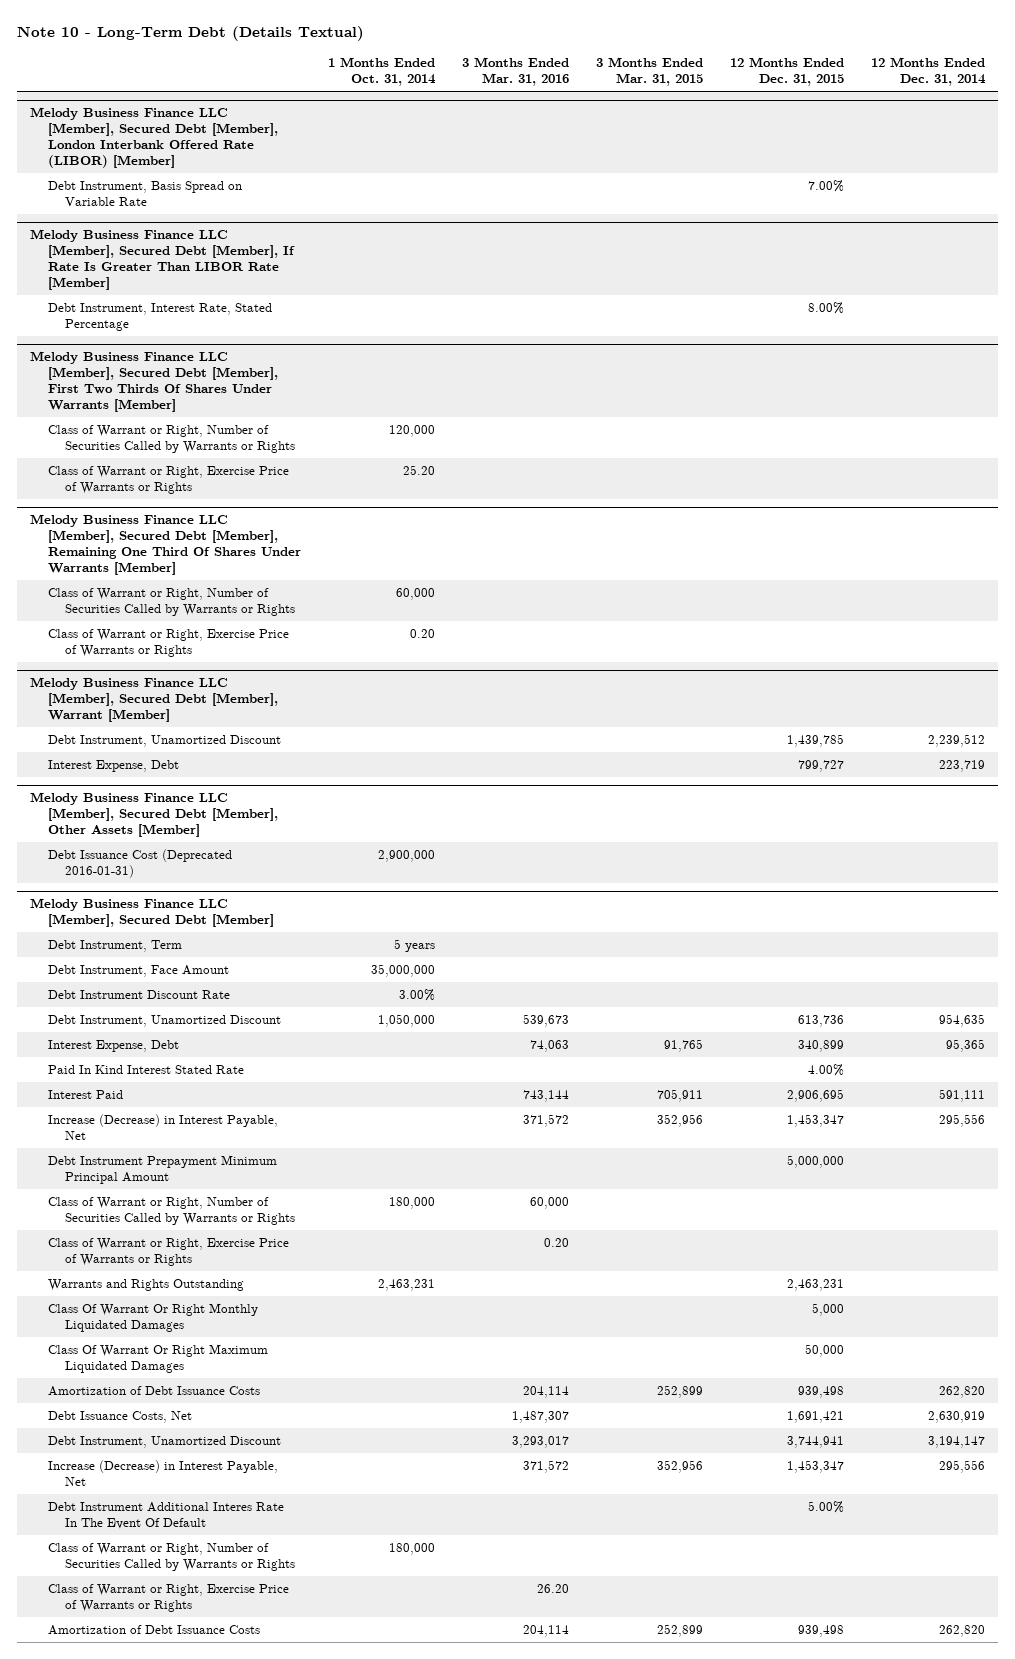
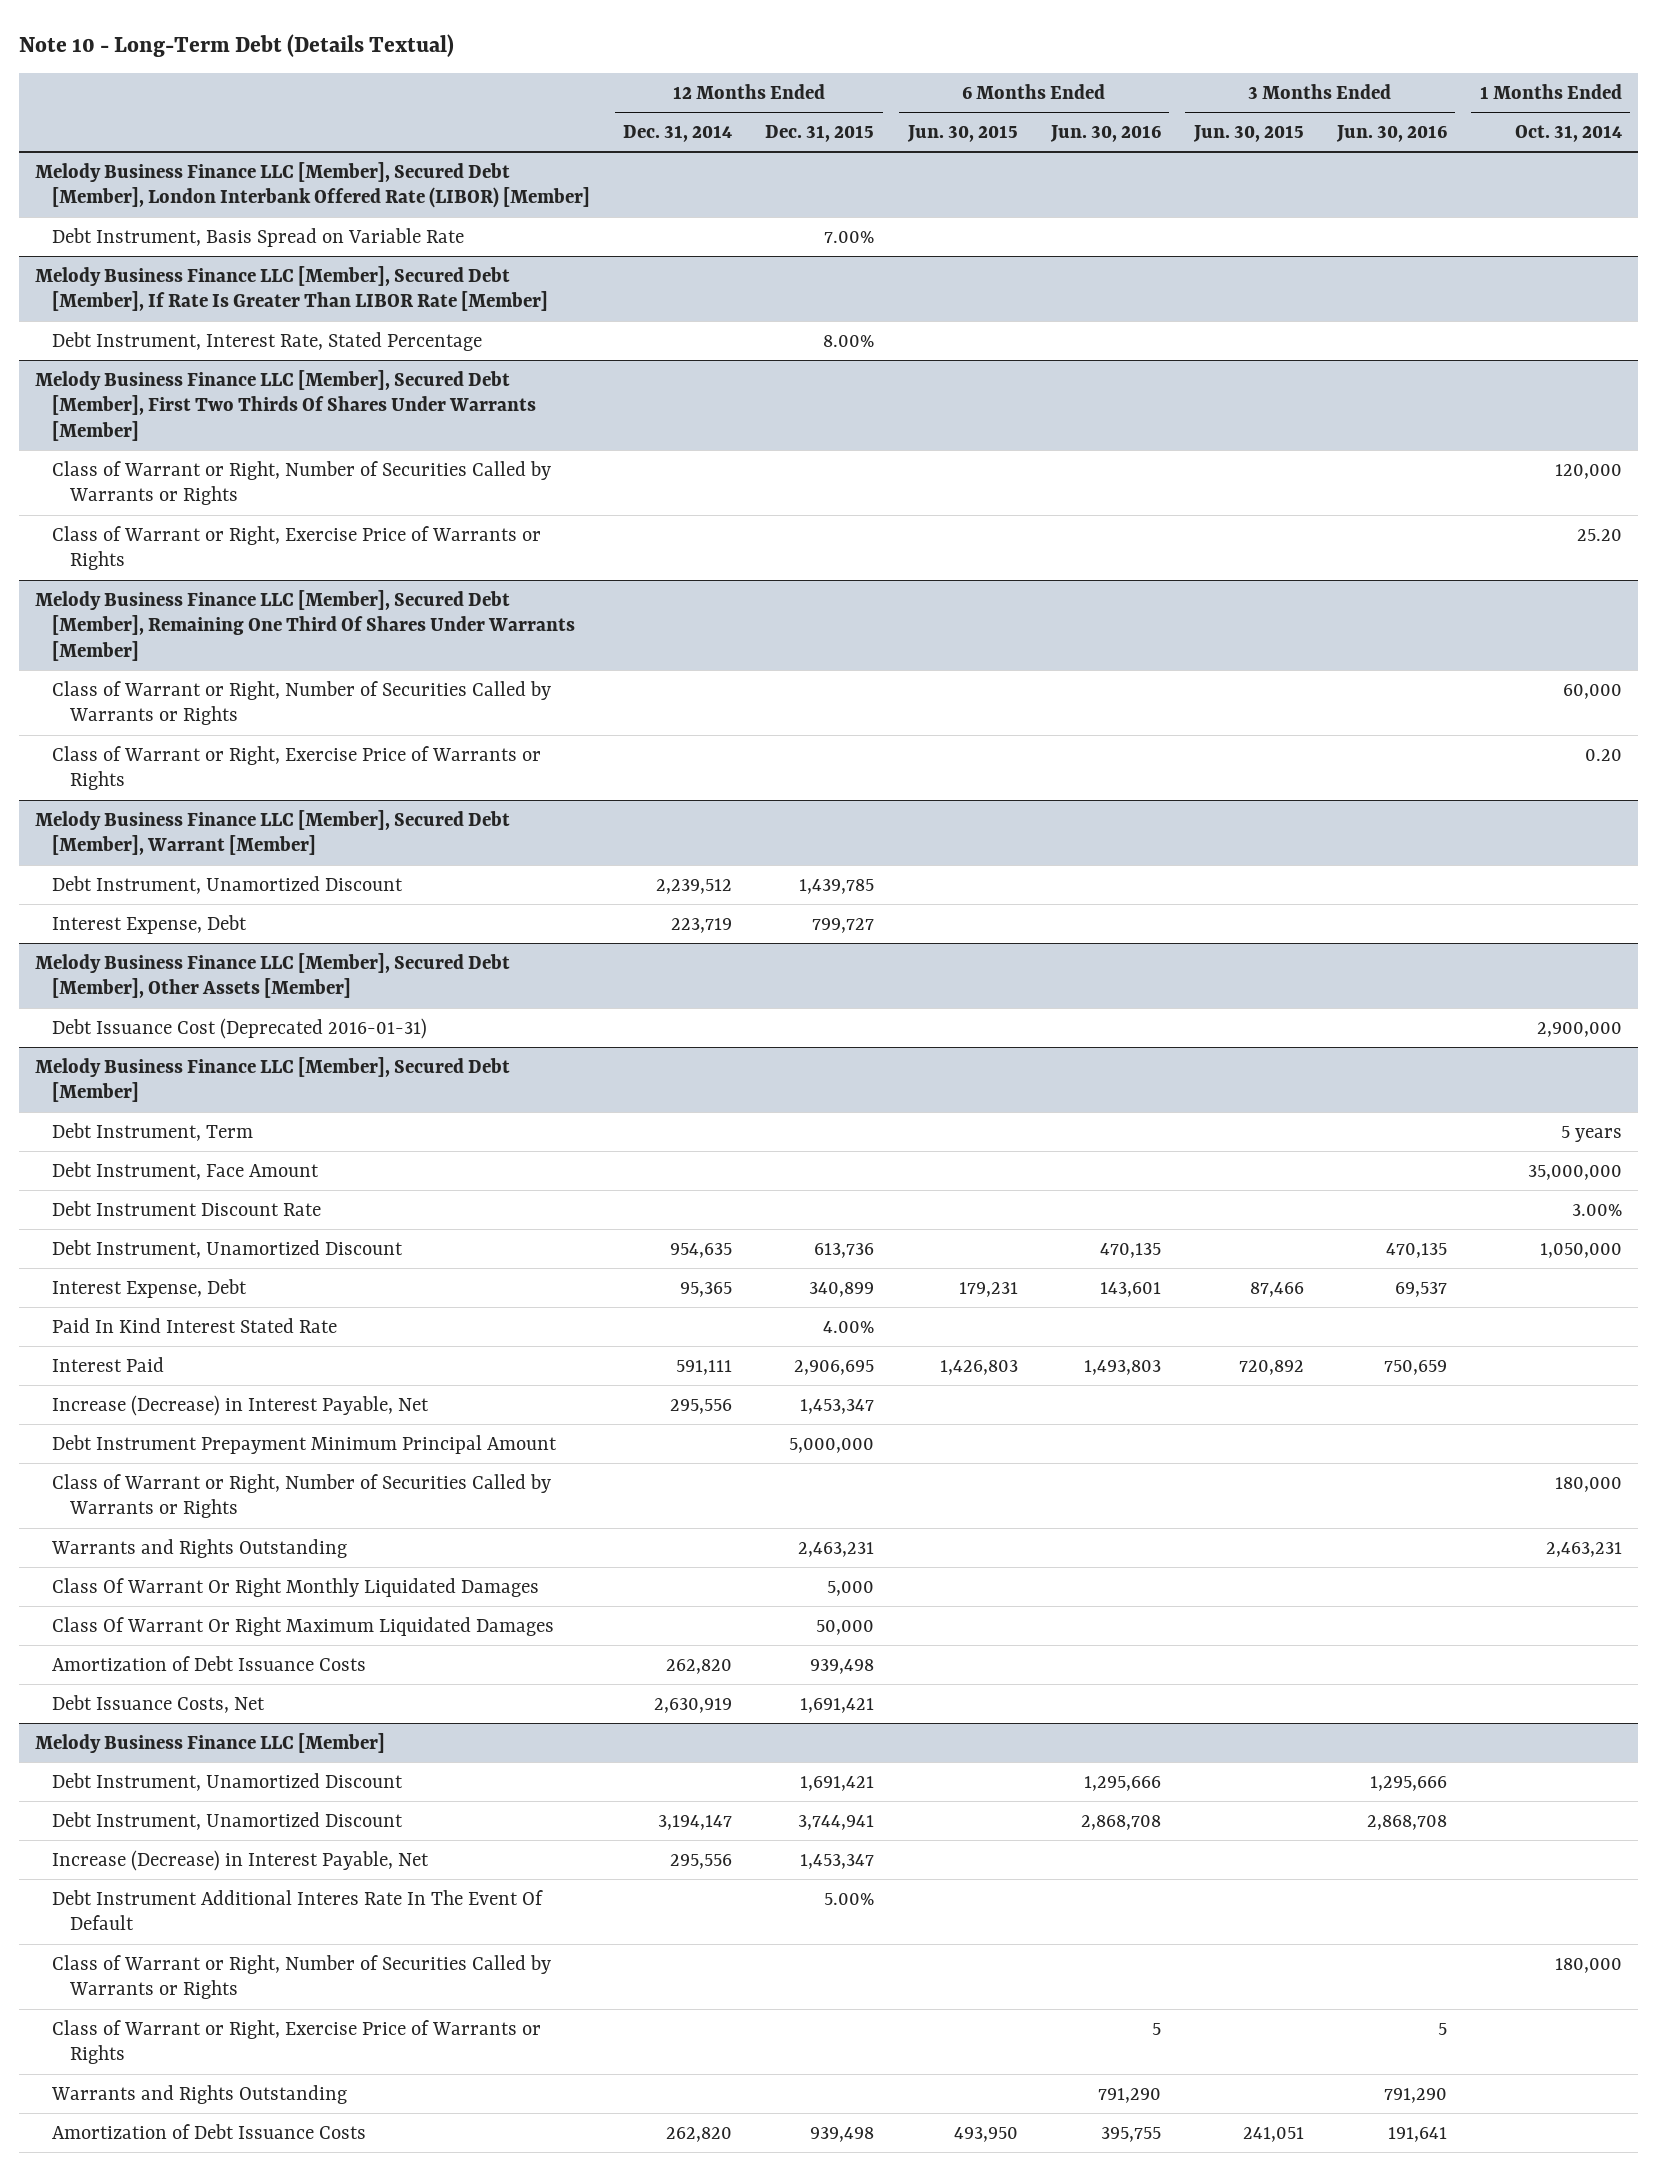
- | 1 Months Ended Oct. 31, 2014 | 3 Months Ended Mar. 31, 2016 | 3 Months Ended Mar. 31, 2015 | 12 Months Ended Dec. 31, 2015 | 12 Months Ended Dec. 31, 2014
+ | 12 Months Ended Dec. 31, 2014 | 12 Months Ended Dec. 31, 2015 | 6 Months Ended Jun. 30, 2015 | 6 Months Ended Jun. 30, 2016 | 3 Months Ended Jun. 30, 2015 | 3 Months Ended Jun. 30, 2016 | 1 Months Ended Oct. 31, 2014
@ Melody Business Finance LLC [Member], Secured Debt [Member]
- Class of Warrant or Right, Exercise Price of Warrants or Rights | | 0.20 | | |
+ Melody Business Finance LLC [Member]
+ Debt Instrument, Unamortized Discount | | 1,691,421 | | 1,295,666 | | 1,295,666 |
+ Warrants and Rights Outstanding | | | | 791,290 | | 791,290 |

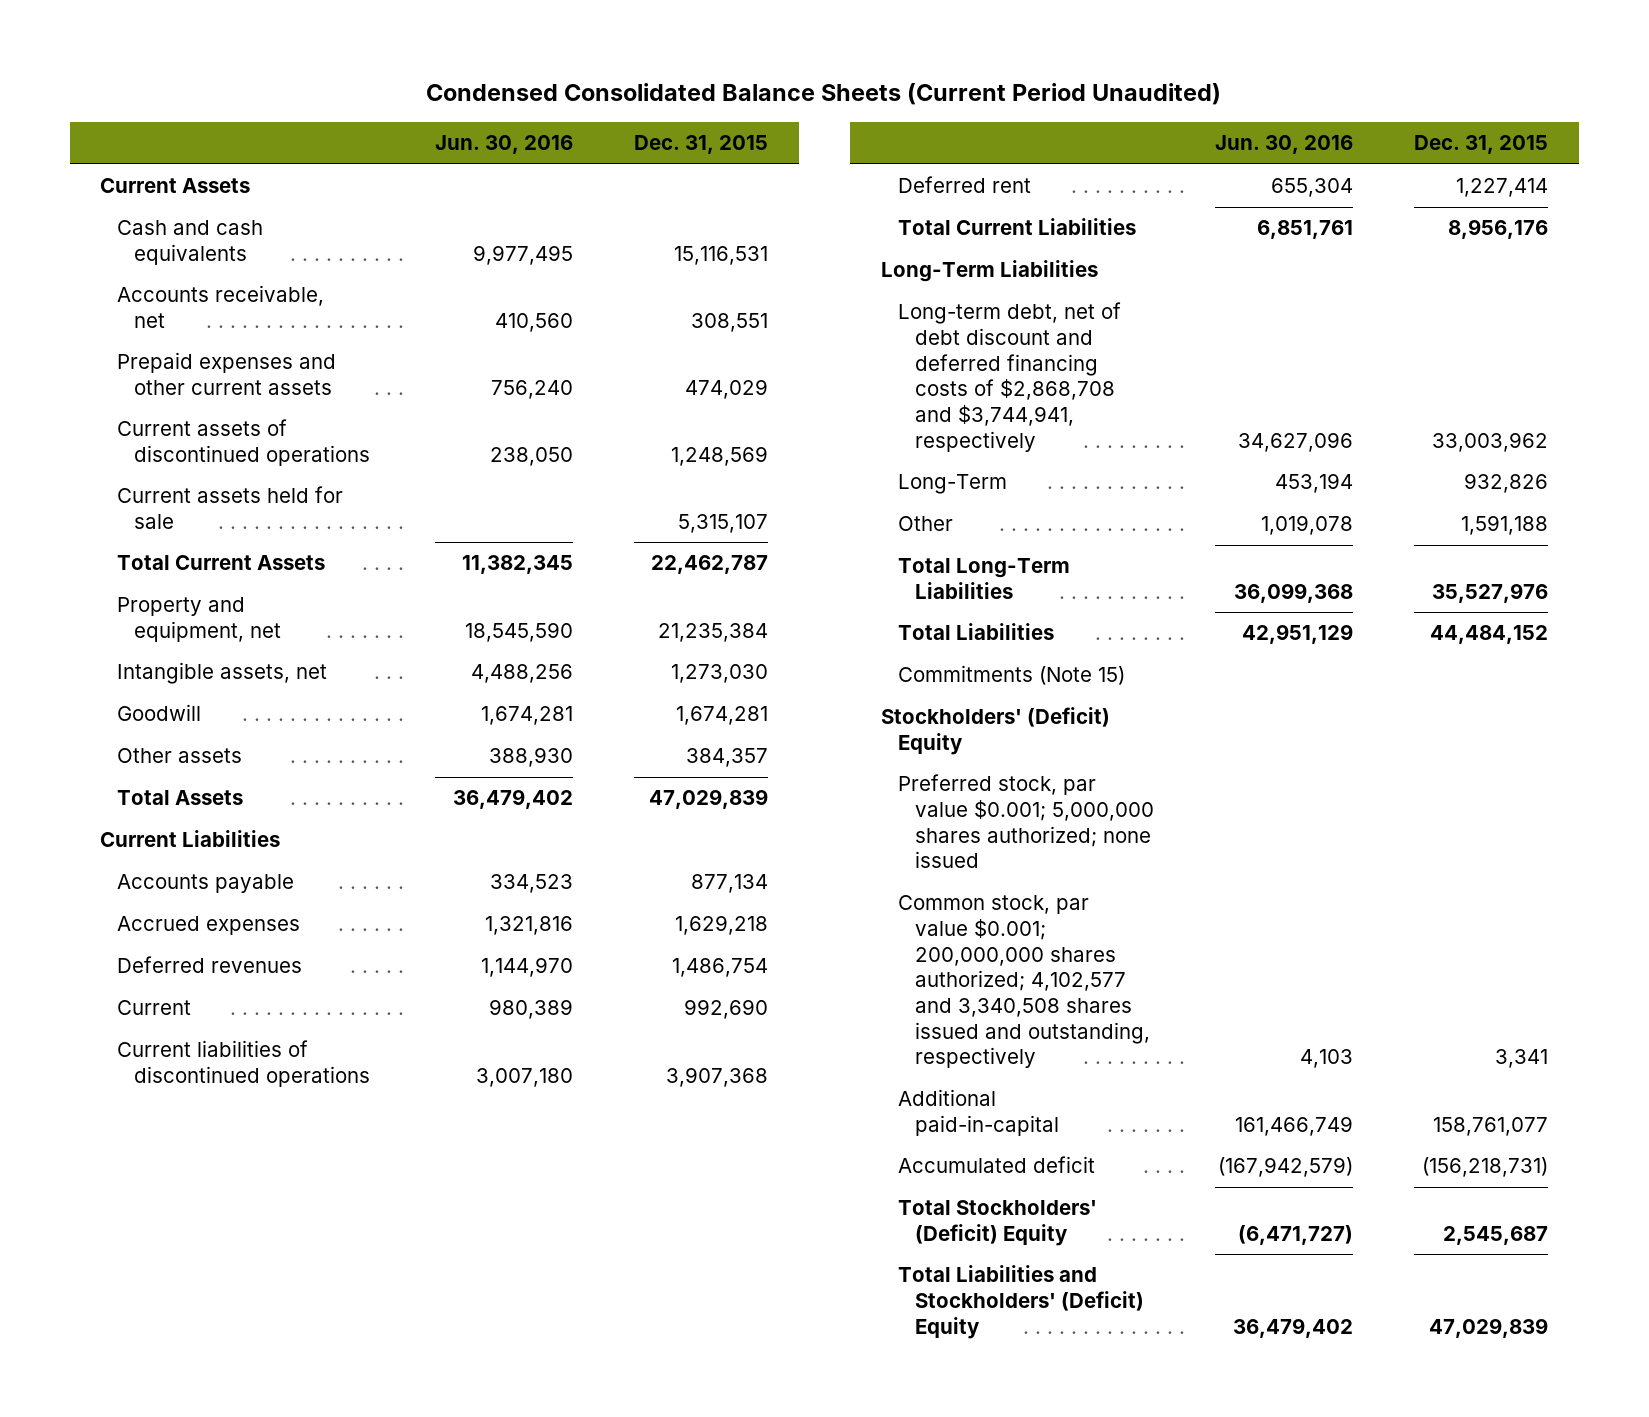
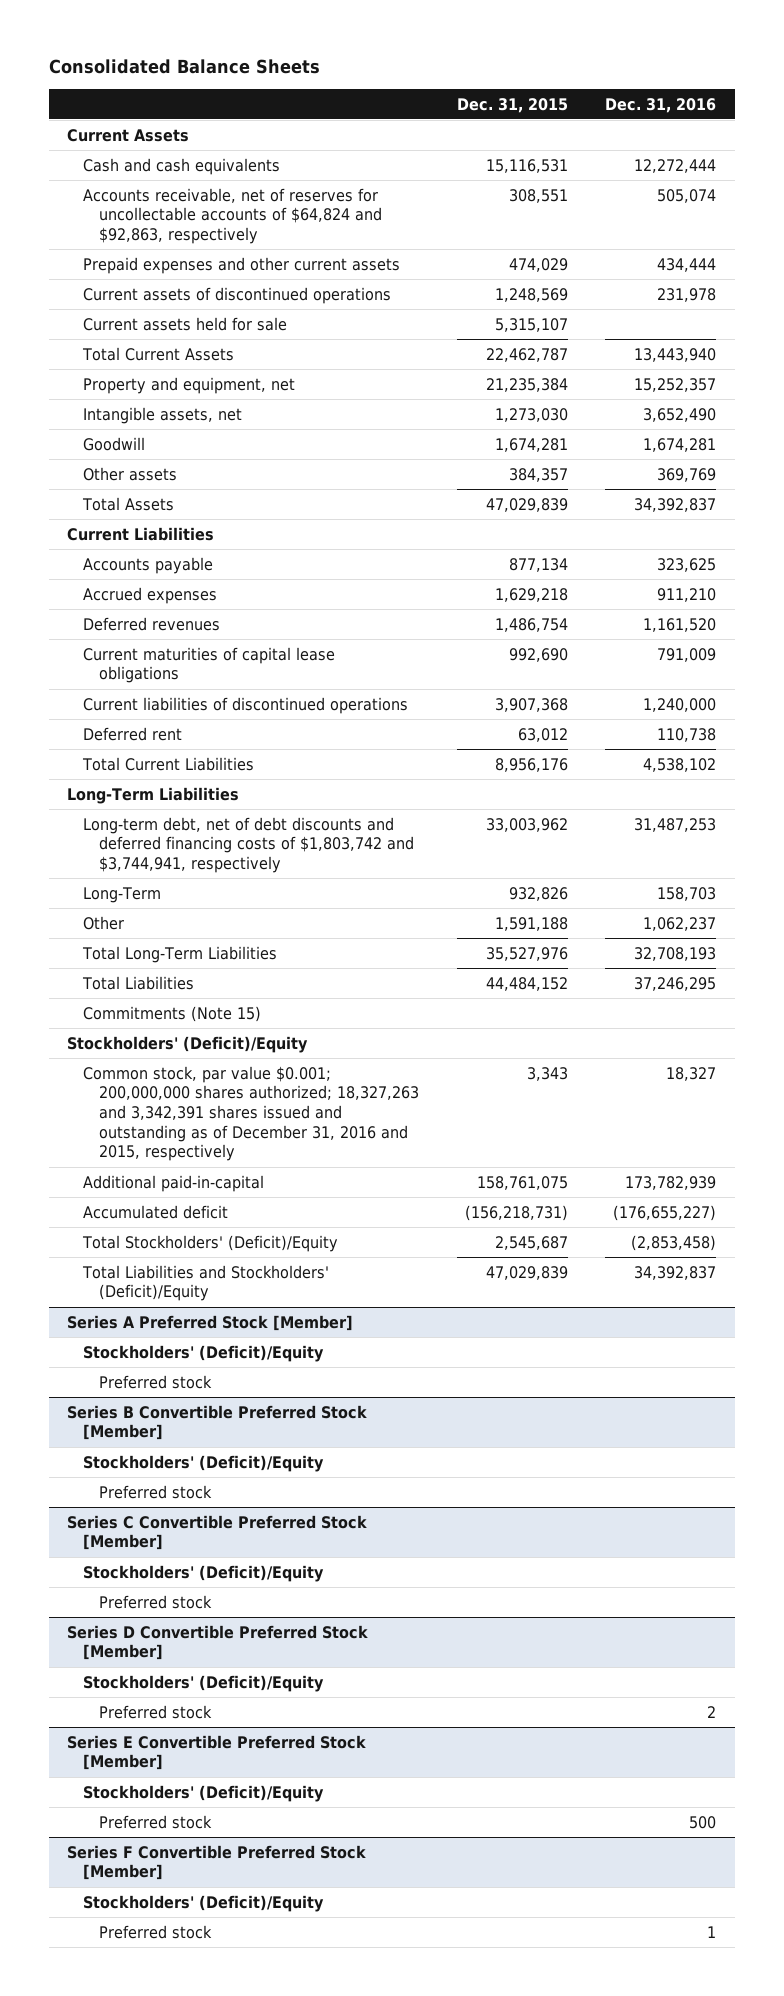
- Condensed Consolidated Balance Sheets (Current Period Unaudited)
+ Consolidated Balance Sheets
- | Jun. 30, 2016 | Dec. 31, 2015
+ | Dec. 31, 2015 | Dec. 31, 2016
- Accounts receivable, net | 410,560 | 308,551
+ Accounts receivable, net of reserves for uncollectable accounts of $64,824 and $92,863, respectively | 308,551 | 505,074
- Current | 980,389 | 992,690
+ Current maturities of capital lease obligations | 992,690 | 791,009
- Deferred rent | 655,304 | 1,227,414
+ Deferred rent | 63,012 | 110,738
- Long-term debt, net of debt discount and deferred financing costs of $2,868,708 and $3,744,941, respectively | 34,627,096 | 33,003,962
+ Long-term debt, net of debt discounts and deferred financing costs of $1,803,742 and $3,744,941, respectively | 33,003,962 | 31,487,253
- Stockholders' (Deficit) Equity
- Preferred stock, par value $0.001; 5,000,000 shares authorized; none issued
- Common stock, par value $0.001; 200,000,000 shares authorized; 4,102,577 and 3,340,508 shares issued and outstanding, respectively | 4,103 | 3,341
- Additional paid-in-capital | 161,466,749 | 158,761,077
+ Stockholders' (Deficit)/Equity
+ Common stock, par value $0.001; 200,000,000 shares authorized; 18,327,263 and 3,342,391 shares issued and outstanding as of December 31, 2016 and 2015, respectively | 3,343 | 18,327
+ Additional paid-in-capital | 158,761,075 | 173,782,939
- Total Stockholders' (Deficit) Equity | (6,471,727) | 2,545,687
- Total Liabilities and Stockholders' (Deficit) Equity | 36,479,402 | 47,029,839
+ Total Stockholders' (Deficit)/Equity | 2,545,687 | (2,853,458)
+ Total Liabilities and Stockholders' (Deficit)/Equity | 47,029,839 | 34,392,837
+ Series A Preferred Stock [Member]
+ Stockholders' (Deficit)/Equity
+ Preferred stock
+ Series B Convertible Preferred Stock [Member]
+ Stockholders' (Deficit)/Equity
+ Preferred stock
+ Series C Convertible Preferred Stock [Member]
+ Stockholders' (Deficit)/Equity
+ Preferred stock
+ Series D Convertible Preferred Stock [Member]
+ Stockholders' (Deficit)/Equity
+ Preferred stock | | 2
+ Series E Convertible Preferred Stock [Member]
+ Stockholders' (Deficit)/Equity
+ Preferred stock | | 500
+ Series F Convertible Preferred Stock [Member]
+ Stockholders' (Deficit)/Equity
+ Preferred stock | | 1

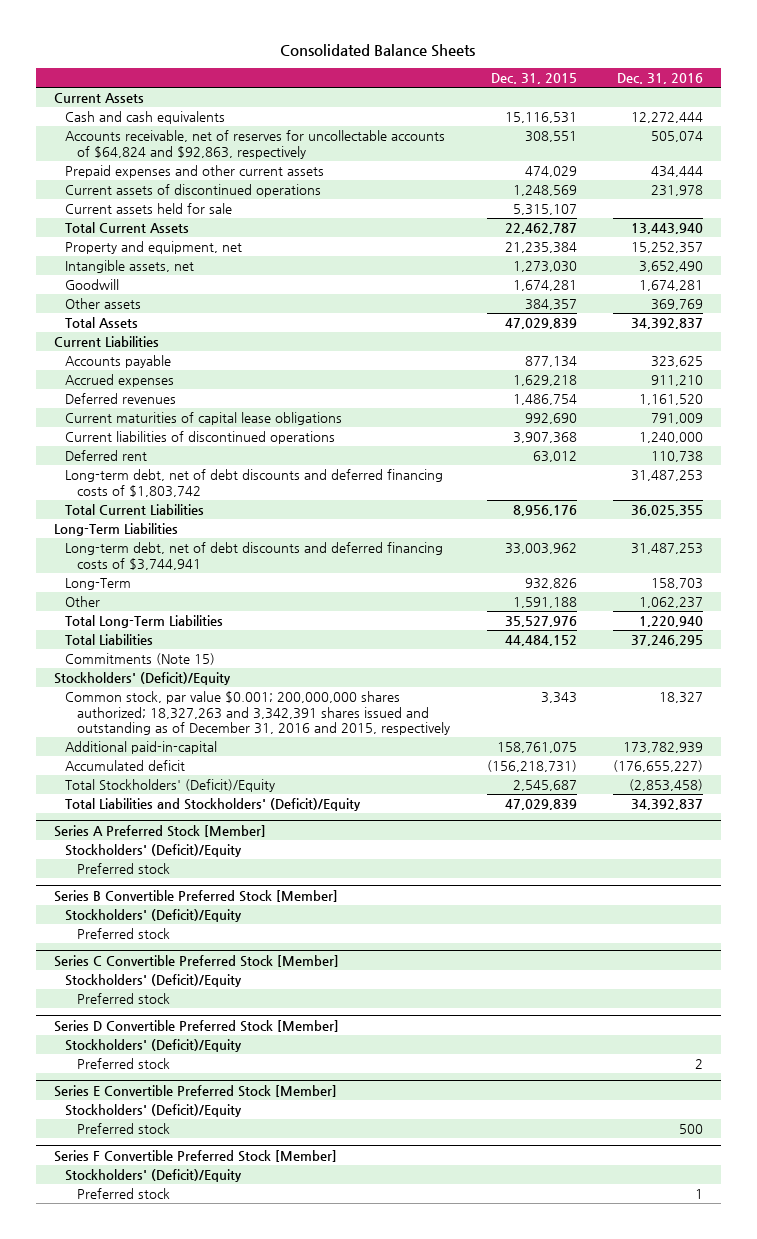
- Total Current Liabilities | 8,956,176 | 4,538,102
+ Long-term debt, net of debt discounts and deferred financing costs of $1,803,742 | | 31,487,253
+ Total Current Liabilities | 8,956,176 | 36,025,355
- Long-term debt, net of debt discounts and deferred financing costs of $1,803,742 and $3,744,941, respectively | 33,003,962 | 31,487,253
+ Long-term debt, net of debt discounts and deferred financing costs of $3,744,941 | 33,003,962 | 31,487,253
- Total Long-Term Liabilities | 35,527,976 | 32,708,193
+ Total Long-Term Liabilities | 35,527,976 | 1,220,940

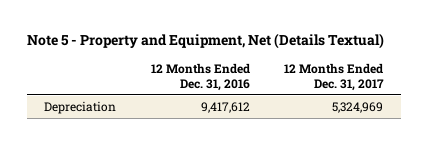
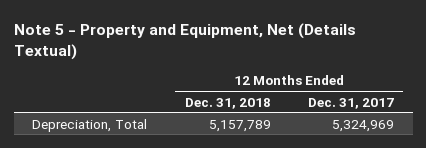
- | 12 Months Ended Dec. 31, 2016 | 12 Months Ended Dec. 31, 2017
+ | 12 Months Ended Dec. 31, 2018 | 12 Months Ended Dec. 31, 2017
- Depreciation | 9,417,612 | 5,324,969
+ Depreciation, Total | 5,157,789 | 5,324,969

